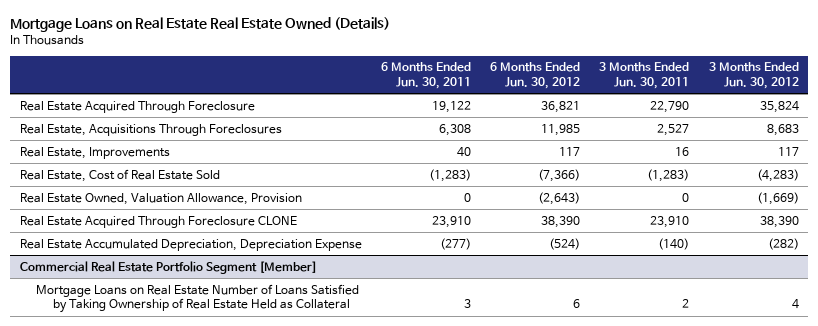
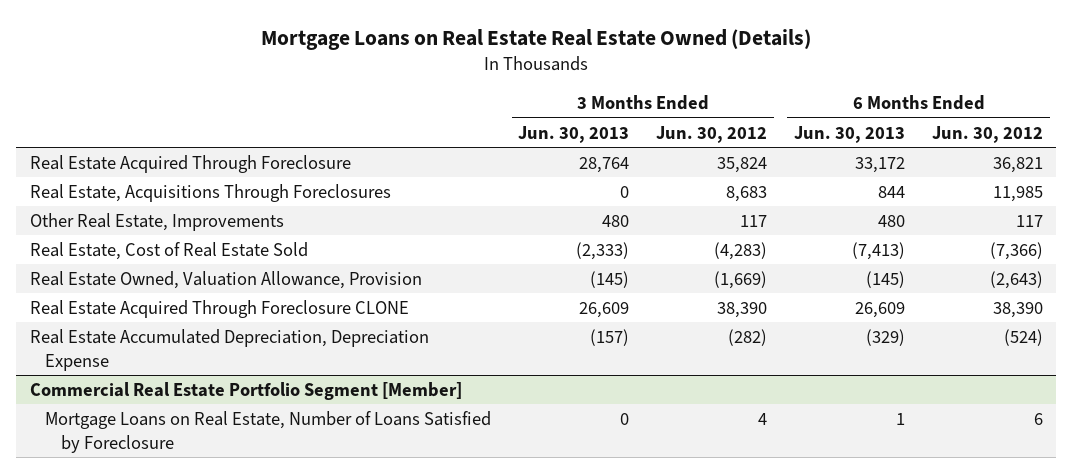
- | 6 Months Ended Jun. 30, 2011 | 6 Months Ended Jun. 30, 2012 | 3 Months Ended Jun. 30, 2011 | 3 Months Ended Jun. 30, 2012
+ | 3 Months Ended Jun. 30, 2013 | 3 Months Ended Jun. 30, 2012 | 6 Months Ended Jun. 30, 2013 | 6 Months Ended Jun. 30, 2012
- Real Estate, Improvements | 40 | 117 | 16 | 117
+ Other Real Estate, Improvements | 480 | 117 | 480 | 117
@ Commercial Real Estate Portfolio Segment [Member]
- Mortgage Loans on Real Estate Number of Loans Satisfied by Taking Ownership of Real Estate Held as Collateral | 3 | 6 | 2 | 4
+ Mortgage Loans on Real Estate, Number of Loans Satisfied by Foreclosure | 0 | 4 | 1 | 6

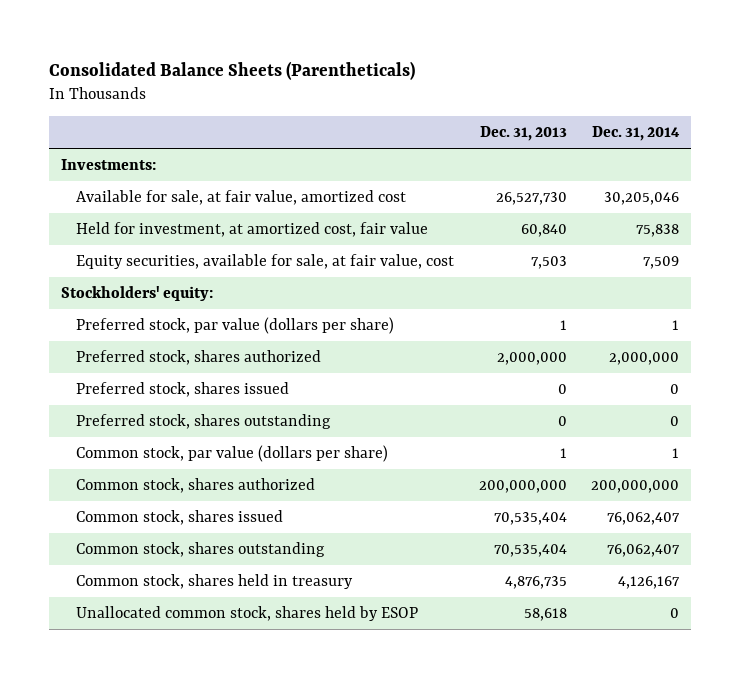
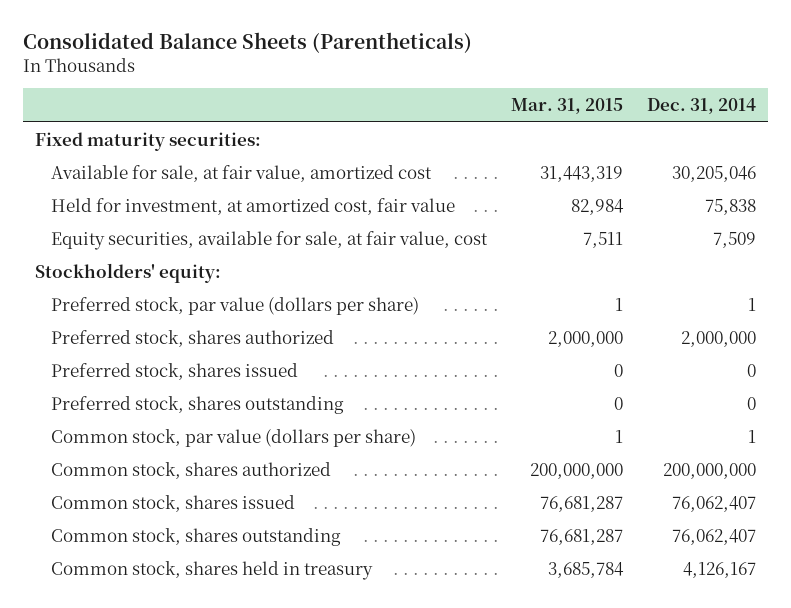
- | Dec. 31, 2013 | Dec. 31, 2014
+ | Mar. 31, 2015 | Dec. 31, 2014
- Investments:
+ Fixed maturity securities:
- Unallocated common stock, shares held by ESOP | 58,618 | 0

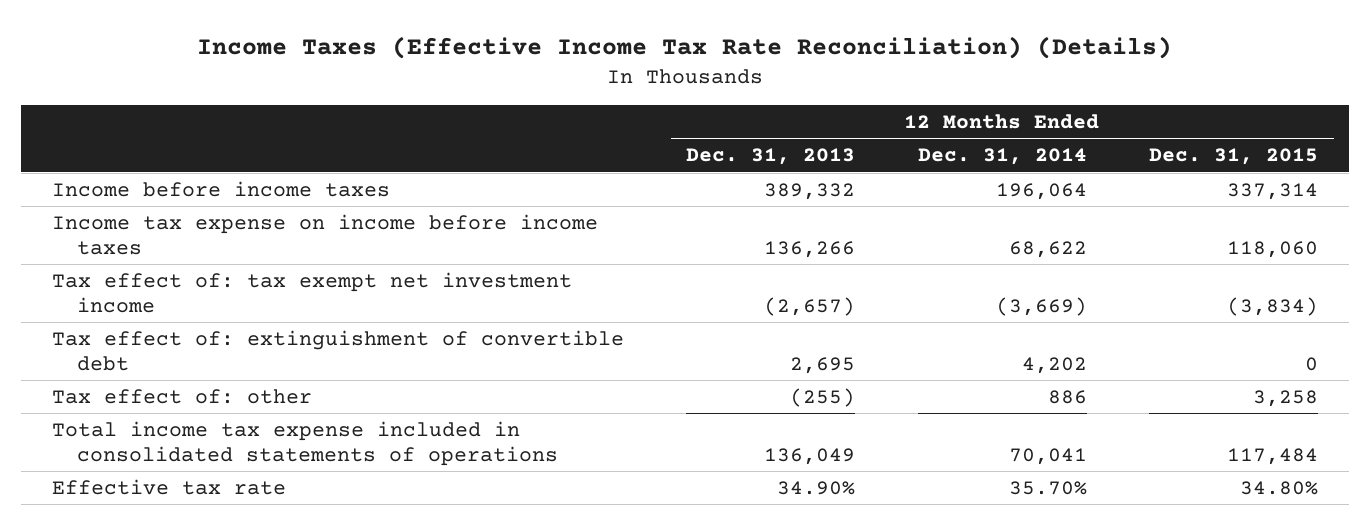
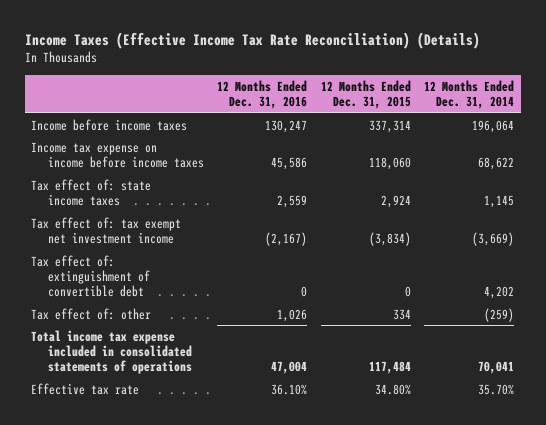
- | 12 Months Ended Dec. 31, 2013 | 12 Months Ended Dec. 31, 2014 | 12 Months Ended Dec. 31, 2015
+ | 12 Months Ended Dec. 31, 2016 | 12 Months Ended Dec. 31, 2015 | 12 Months Ended Dec. 31, 2014
+ Tax effect of: state income taxes | 2,559 | 2,924 | 1,145
- Tax effect of: other | (255) | 886 | 3,258
+ Tax effect of: other | 1,026 | 334 | (259)

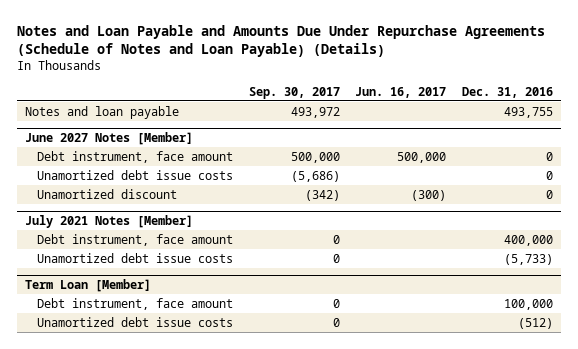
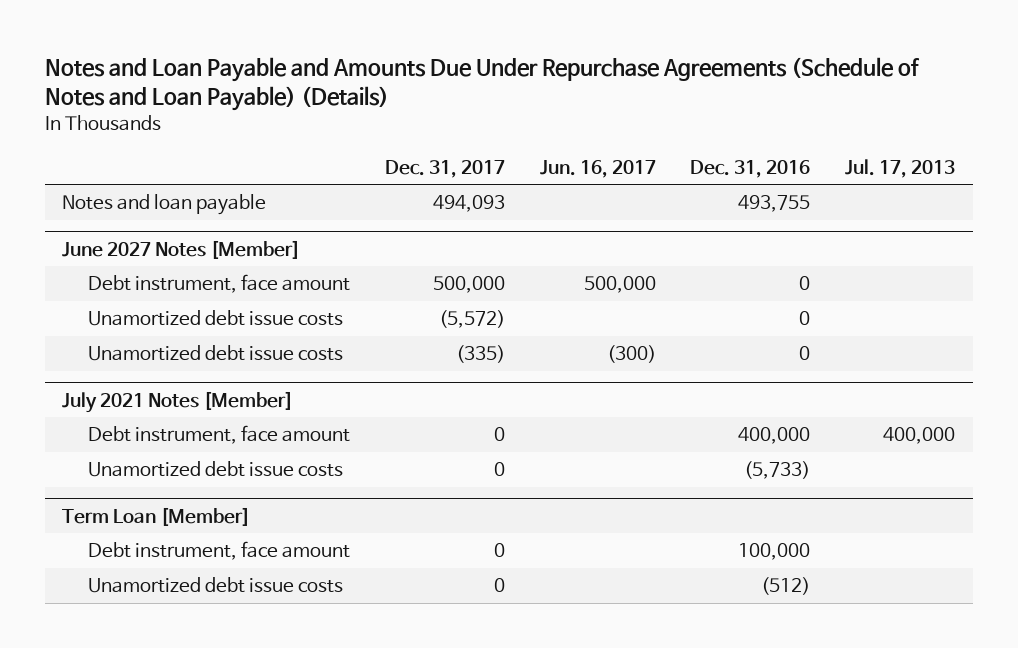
- | Sep. 30, 2017 | Jun. 16, 2017 | Dec. 31, 2016
+ | Dec. 31, 2017 | Jun. 16, 2017 | Dec. 31, 2016 | Jul. 17, 2013
@ June 2027 Notes [Member]
- Unamortized discount | (342) | (300) | 0
+ Unamortized debt issue costs | (335) | (300) | 0 |

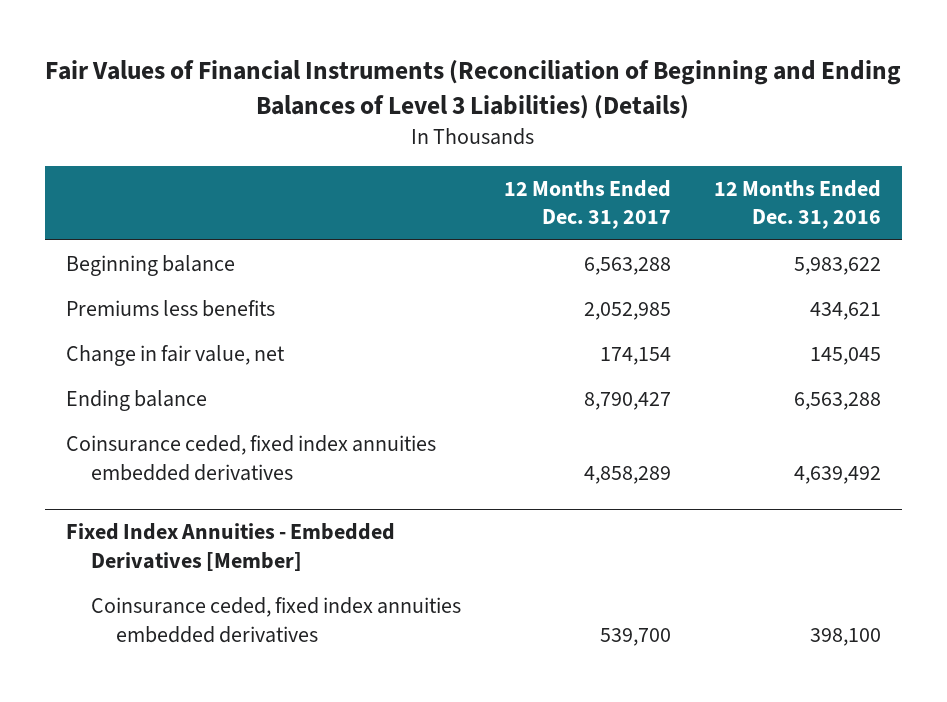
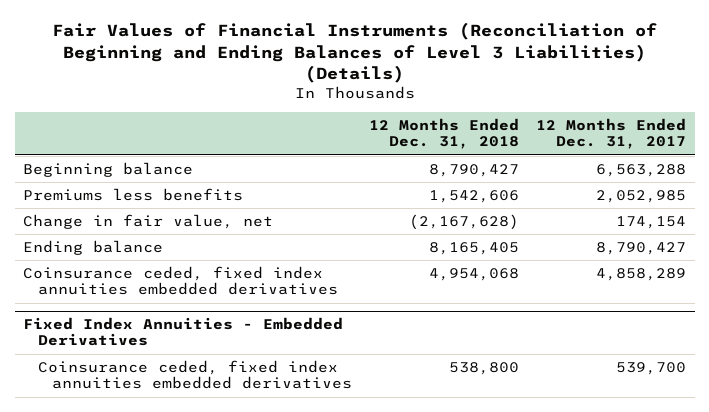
- | 12 Months Ended Dec. 31, 2017 | 12 Months Ended Dec. 31, 2016
+ | 12 Months Ended Dec. 31, 2018 | 12 Months Ended Dec. 31, 2017
- Fixed Index Annuities - Embedded Derivatives [Member]
+ Fixed Index Annuities - Embedded Derivatives

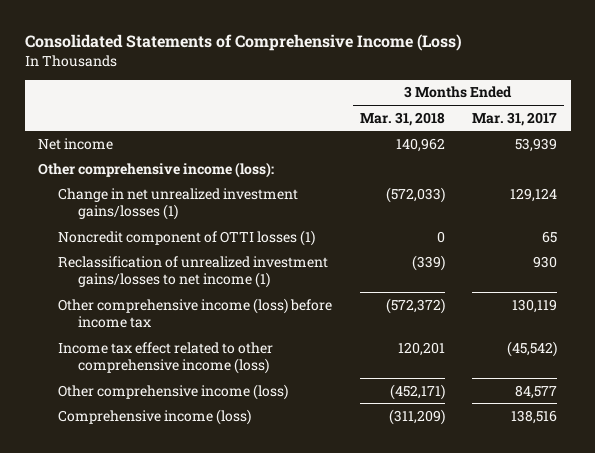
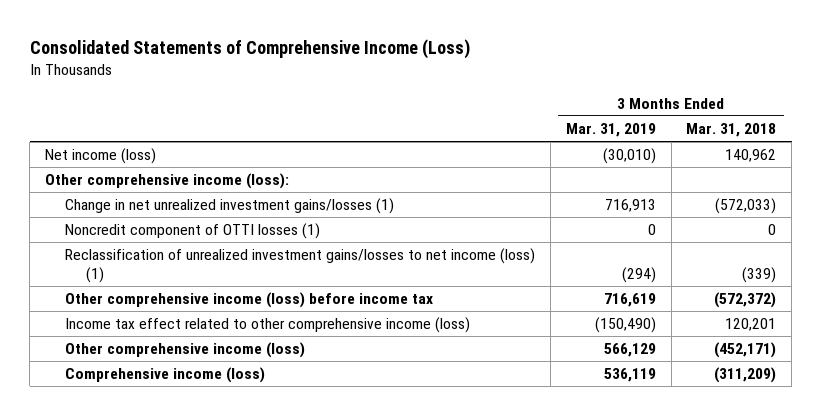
- | 3 Months Ended Mar. 31, 2018 | 3 Months Ended Mar. 31, 2017
+ | 3 Months Ended Mar. 31, 2019 | 3 Months Ended Mar. 31, 2018
- Net income | 140,962 | 53,939
+ Net income (loss) | (30,010) | 140,962
- Reclassification of unrealized investment gains/losses to net income (1) | (339) | 930
+ Reclassification of unrealized investment gains/losses to net income (loss) (1) | (294) | (339)

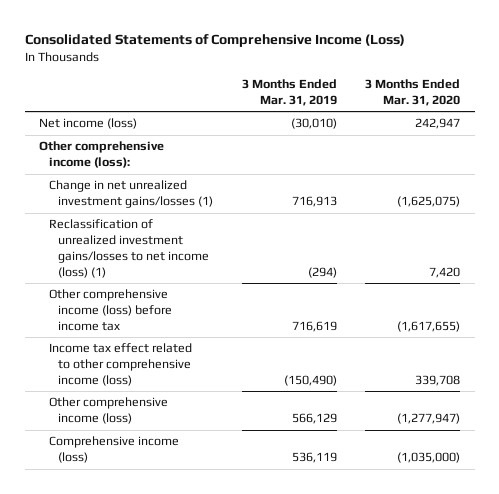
- | 3 Months Ended Mar. 31, 2019 | 3 Months Ended Mar. 31, 2018
+ | 3 Months Ended Mar. 31, 2019 | 3 Months Ended Mar. 31, 2020
- Noncredit component of OTTI losses (1) | 0 | 0

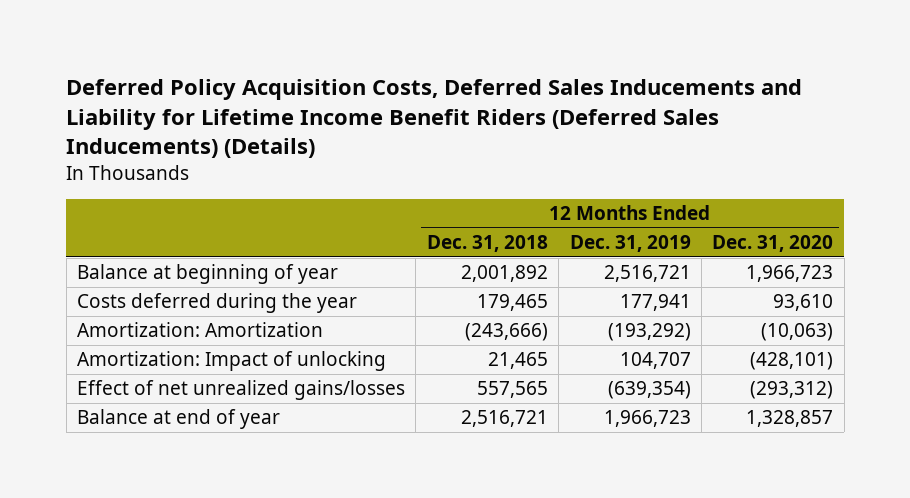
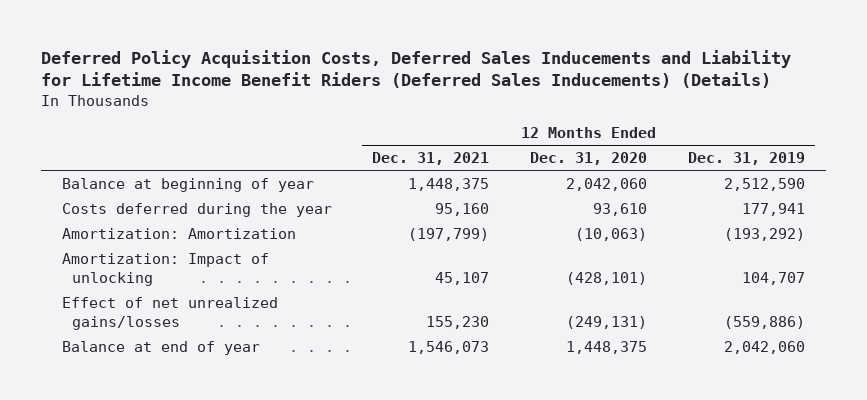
- | 12 Months Ended Dec. 31, 2018 | 12 Months Ended Dec. 31, 2019 | 12 Months Ended Dec. 31, 2020
+ | 12 Months Ended Dec. 31, 2021 | 12 Months Ended Dec. 31, 2020 | 12 Months Ended Dec. 31, 2019
- Balance at beginning of year | 2,001,892 | 2,516,721 | 1,966,723
+ Balance at beginning of year | 1,448,375 | 2,042,060 | 2,512,590
- Effect of net unrealized gains/losses | 557,565 | (639,354) | (293,312)
- Balance at end of year | 2,516,721 | 1,966,723 | 1,328,857
+ Effect of net unrealized gains/losses | 155,230 | (249,131) | (559,886)
+ Balance at end of year | 1,546,073 | 1,448,375 | 2,042,060

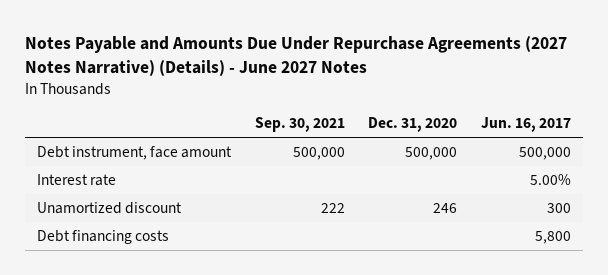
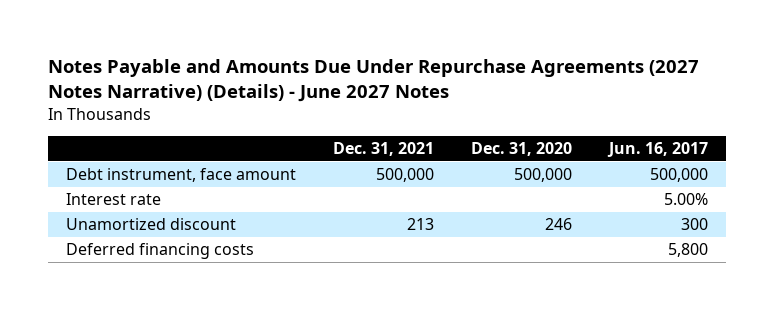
- | Sep. 30, 2021 | Dec. 31, 2020 | Jun. 16, 2017
+ | Dec. 31, 2021 | Dec. 31, 2020 | Jun. 16, 2017
- Debt financing costs | | | 5,800
+ Deferred financing costs | | | 5,800

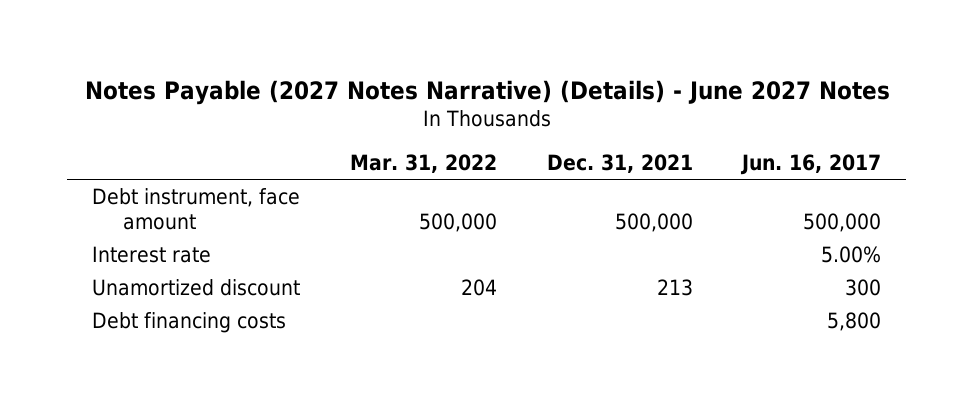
- Notes Payable and Amounts Due Under Repurchase Agreements (2027 Notes Narrative) (Details) - June 2027 Notes
+ Notes Payable (2027 Notes Narrative) (Details) - June 2027 Notes
- | Dec. 31, 2021 | Dec. 31, 2020 | Jun. 16, 2017
+ | Mar. 31, 2022 | Dec. 31, 2021 | Jun. 16, 2017
- Deferred financing costs | | | 5,800
+ Debt financing costs | | | 5,800

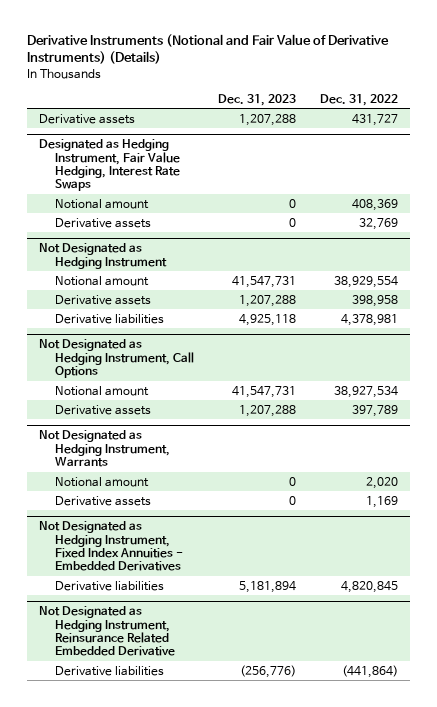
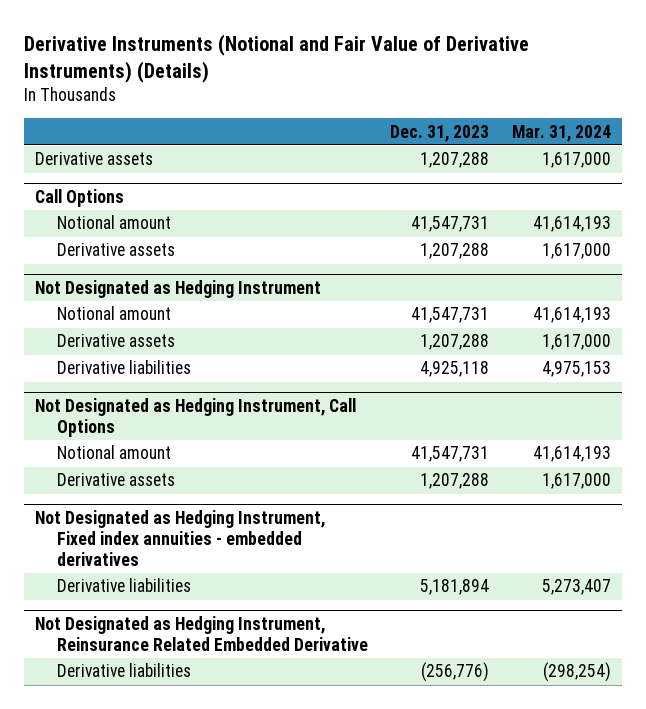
- | Dec. 31, 2023 | Dec. 31, 2022
+ | Dec. 31, 2023 | Mar. 31, 2024
- Designated as Hedging Instrument, Fair Value Hedging, Interest Rate Swaps
- Notional amount | 0 | 408,369
- Derivative assets | 0 | 32,769
+ Call Options
+ Notional amount | 41,547,731 | 41,614,193
+ Derivative assets | 1,207,288 | 1,617,000
- Not Designated as Hedging Instrument, Warrants
- Notional amount | 0 | 2,020
- Derivative assets | 0 | 1,169
- Not Designated as Hedging Instrument, Fixed Index Annuities - Embedded Derivatives
+ Not Designated as Hedging Instrument, Fixed index annuities - embedded derivatives

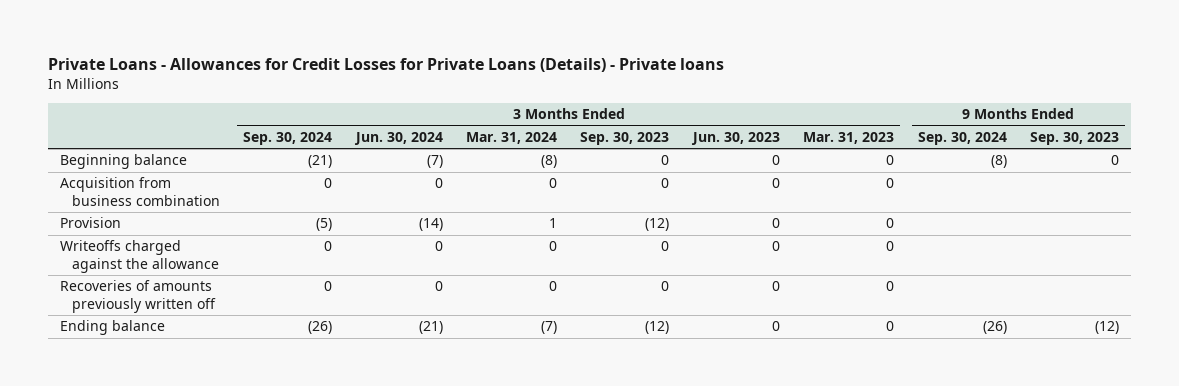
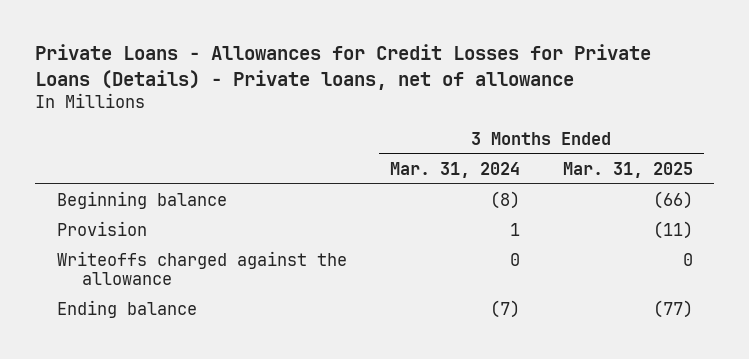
- Private Loans - Allowances for Credit Losses for Private Loans (Details) - Private loans
+ Private Loans - Allowances for Credit Losses for Private Loans (Details) - Private loans, net of allowance
- | 3 Months Ended Sep. 30, 2024 | 3 Months Ended Jun. 30, 2024 | 3 Months Ended Mar. 31, 2024 | 3 Months Ended Sep. 30, 2023 | 3 Months Ended Jun. 30, 2023 | 3 Months Ended Mar. 31, 2023 | 9 Months Ended Sep. 30, 2024 | 9 Months Ended Sep. 30, 2023
+ | 3 Months Ended Mar. 31, 2024 | 3 Months Ended Mar. 31, 2025
- Acquisition from business combination | 0 | 0 | 0 | 0 | 0 | 0 | |
- Recoveries of amounts previously written off | 0 | 0 | 0 | 0 | 0 | 0 | |

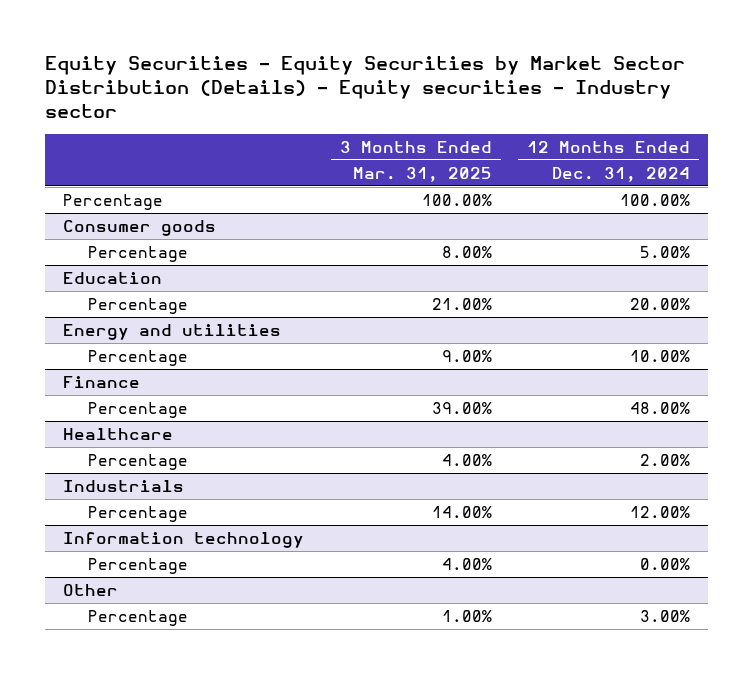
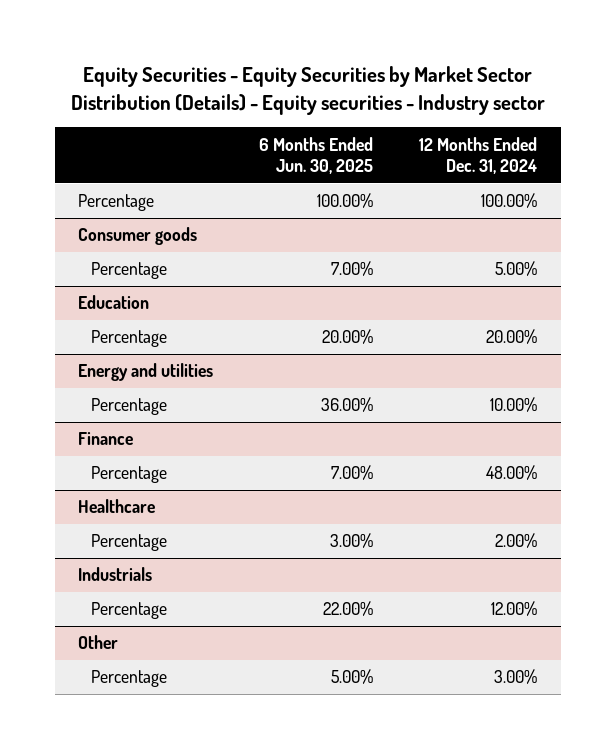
- | 3 Months Ended Mar. 31, 2025 | 12 Months Ended Dec. 31, 2024
+ | 6 Months Ended Jun. 30, 2025 | 12 Months Ended Dec. 31, 2024
- Information technology
- Percentage | 4.00% | 0.00%

